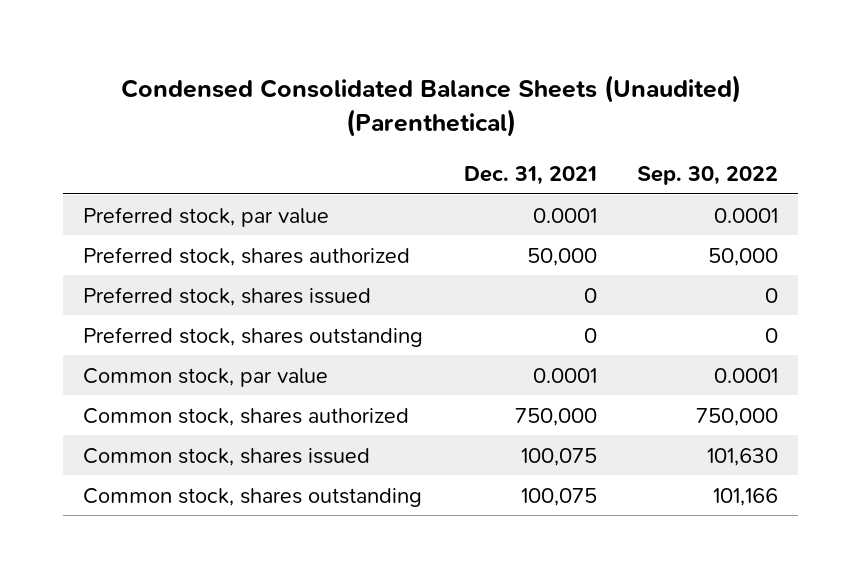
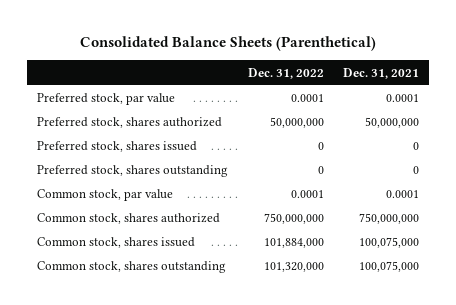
- Condensed Consolidated Balance Sheets (Unaudited) (Parenthetical)
+ Consolidated Balance Sheets (Parenthetical)
- | Dec. 31, 2021 | Sep. 30, 2022
+ | Dec. 31, 2022 | Dec. 31, 2021
- Preferred stock, shares authorized | 50,000 | 50,000
+ Preferred stock, shares authorized | 50,000,000 | 50,000,000
- Common stock, shares authorized | 750,000 | 750,000
- Common stock, shares issued | 100,075 | 101,630
- Common stock, shares outstanding | 100,075 | 101,166
+ Common stock, shares authorized | 750,000,000 | 750,000,000
+ Common stock, shares issued | 101,884,000 | 100,075,000
+ Common stock, shares outstanding | 101,320,000 | 100,075,000

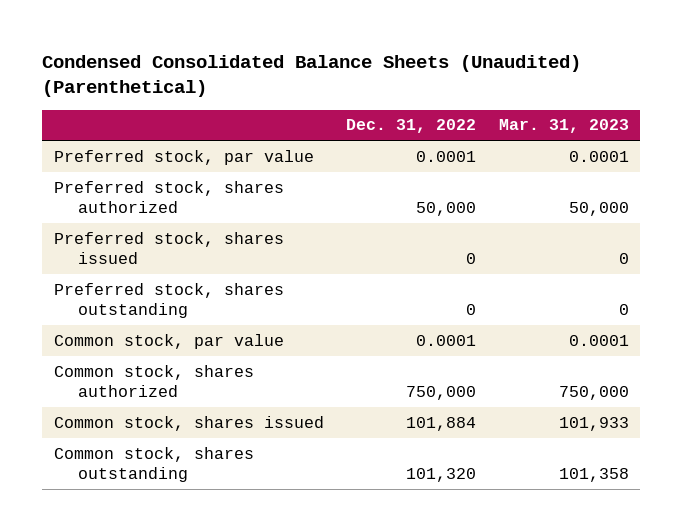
- Consolidated Balance Sheets (Parenthetical)
+ Condensed Consolidated Balance Sheets (Unaudited) (Parenthetical)
- | Dec. 31, 2022 | Dec. 31, 2021
+ | Dec. 31, 2022 | Mar. 31, 2023
- Preferred stock, shares authorized | 50,000,000 | 50,000,000
+ Preferred stock, shares authorized | 50,000 | 50,000
- Common stock, shares authorized | 750,000,000 | 750,000,000
- Common stock, shares issued | 101,884,000 | 100,075,000
- Common stock, shares outstanding | 101,320,000 | 100,075,000
+ Common stock, shares authorized | 750,000 | 750,000
+ Common stock, shares issued | 101,884 | 101,933
+ Common stock, shares outstanding | 101,320 | 101,358

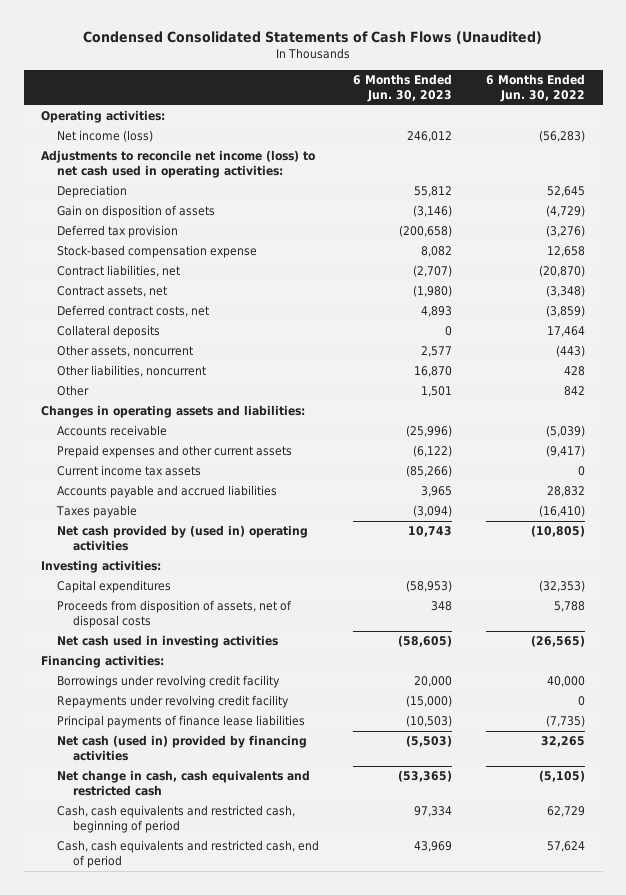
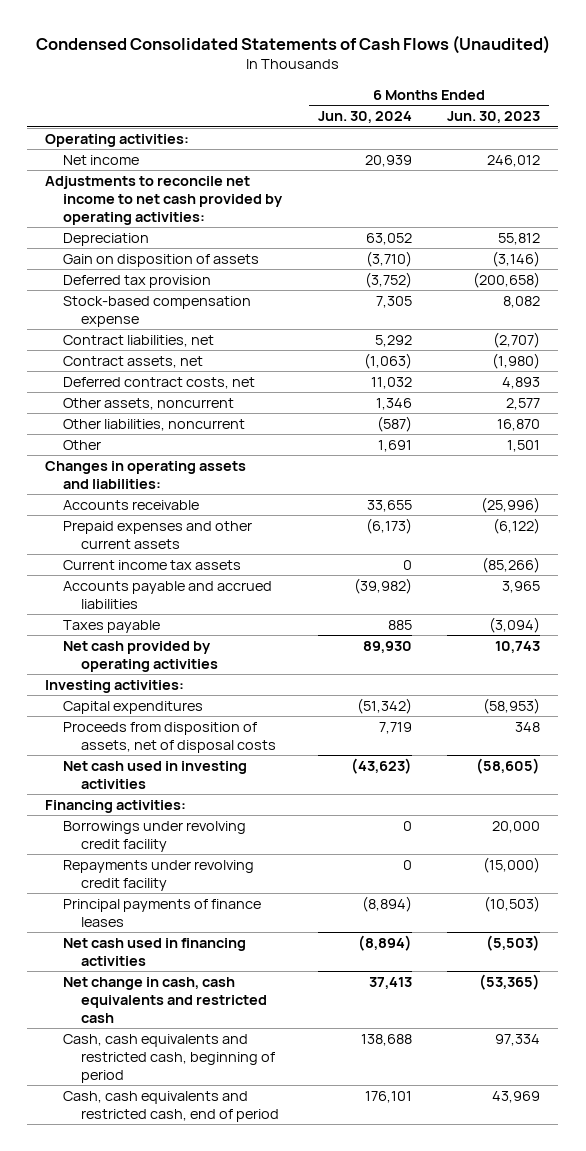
- | 6 Months Ended Jun. 30, 2023 | 6 Months Ended Jun. 30, 2022
+ | 6 Months Ended Jun. 30, 2024 | 6 Months Ended Jun. 30, 2023
- Net income (loss) | 246,012 | (56,283)
- Adjustments to reconcile net income (loss) to net cash used in operating activities:
+ Net income | 20,939 | 246,012
+ Adjustments to reconcile net income to net cash provided by operating activities:
- Collateral deposits | 0 | 17,464
- Net cash provided by (used in) operating activities | 10,743 | (10,805)
+ Net cash provided by operating activities | 89,930 | 10,743
- Principal payments of finance lease liabilities | (10,503) | (7,735)
- Net cash (used in) provided by financing activities | (5,503) | 32,265
+ Principal payments of finance leases | (8,894) | (10,503)
+ Net cash used in financing activities | (8,894) | (5,503)

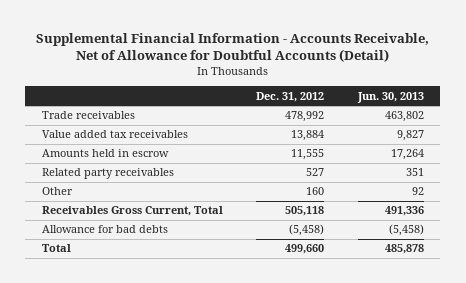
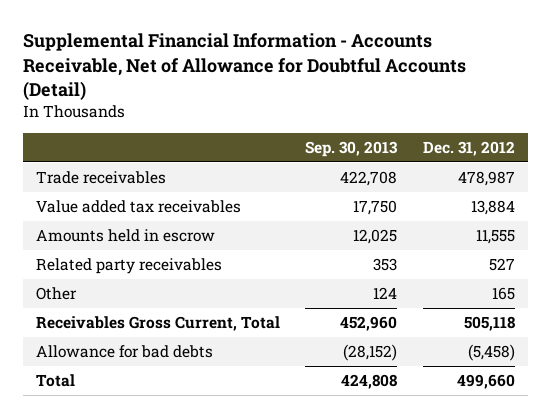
- | Dec. 31, 2012 | Jun. 30, 2013
+ | Sep. 30, 2013 | Dec. 31, 2012
- Trade receivables | 478,992 | 463,802
+ Trade receivables | 422,708 | 478,987
- Other | 160 | 92
+ Other | 124 | 165

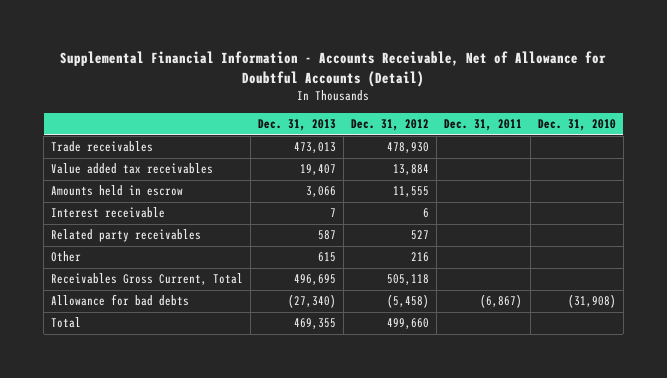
- | Sep. 30, 2013 | Dec. 31, 2012
+ | Dec. 31, 2013 | Dec. 31, 2012 | Dec. 31, 2011 | Dec. 31, 2010
- Trade receivables | 422,708 | 478,987
+ Trade receivables | 473,013 | 478,930 | |
+ Interest receivable | 7 | 6 | |
- Other | 124 | 165
+ Other | 615 | 216 | |

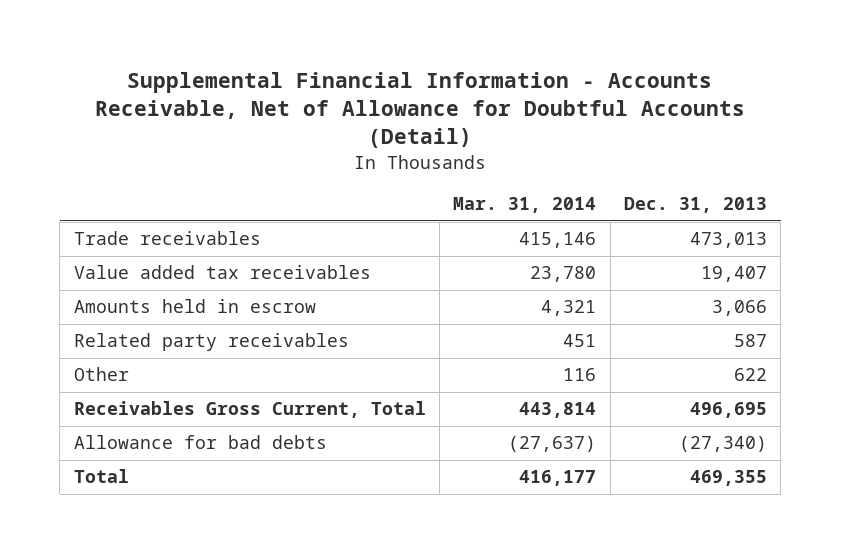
- | Dec. 31, 2013 | Dec. 31, 2012 | Dec. 31, 2011 | Dec. 31, 2010
+ | Mar. 31, 2014 | Dec. 31, 2013
- Interest receivable | 7 | 6 | |
- Other | 615 | 216 | |
+ Other | 116 | 622

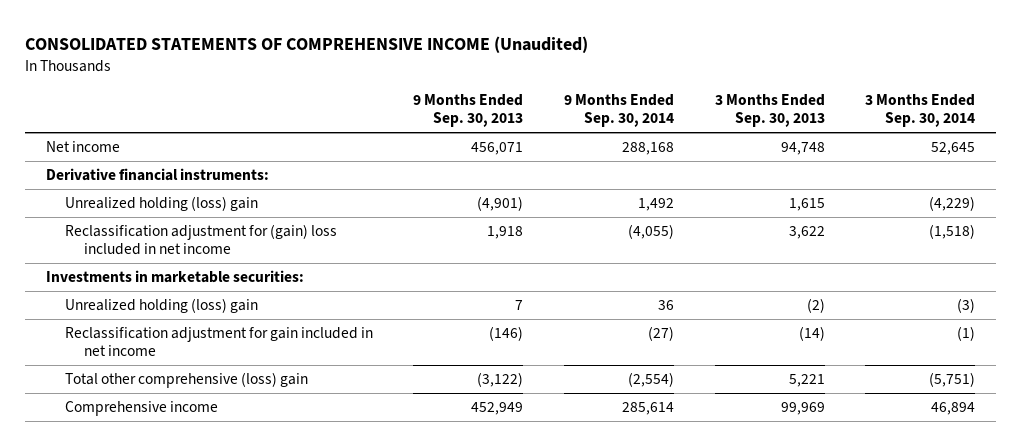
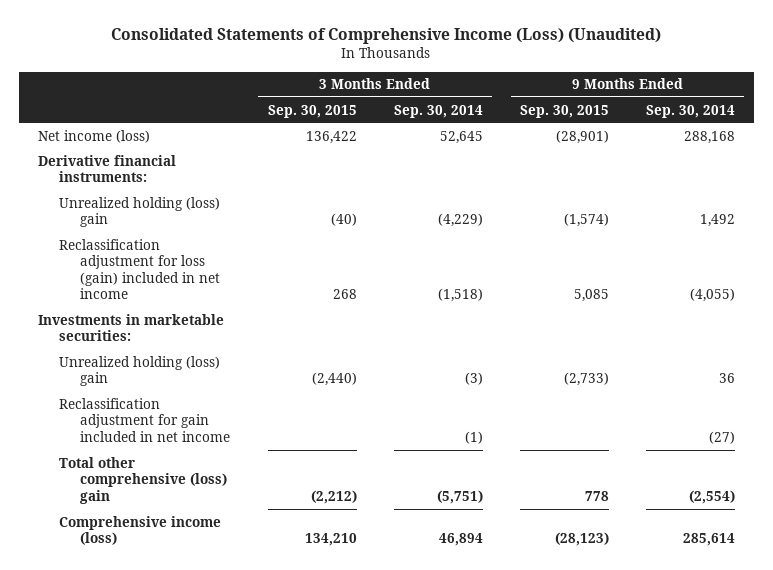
- CONSOLIDATED STATEMENTS OF COMPREHENSIVE INCOME (Unaudited)
+ Consolidated Statements of Comprehensive Income (Loss) (Unaudited)
- | 9 Months Ended Sep. 30, 2013 | 9 Months Ended Sep. 30, 2014 | 3 Months Ended Sep. 30, 2013 | 3 Months Ended Sep. 30, 2014
+ | 3 Months Ended Sep. 30, 2015 | 3 Months Ended Sep. 30, 2014 | 9 Months Ended Sep. 30, 2015 | 9 Months Ended Sep. 30, 2014
- Net income | 456,071 | 288,168 | 94,748 | 52,645
+ Net income (loss) | 136,422 | 52,645 | (28,901) | 288,168
- Reclassification adjustment for (gain) loss included in net income | 1,918 | (4,055) | 3,622 | (1,518)
+ Reclassification adjustment for loss (gain) included in net income | 268 | (1,518) | 5,085 | (4,055)
- Comprehensive income | 452,949 | 285,614 | 99,969 | 46,894
+ Comprehensive income (loss) | 134,210 | 46,894 | (28,123) | 285,614

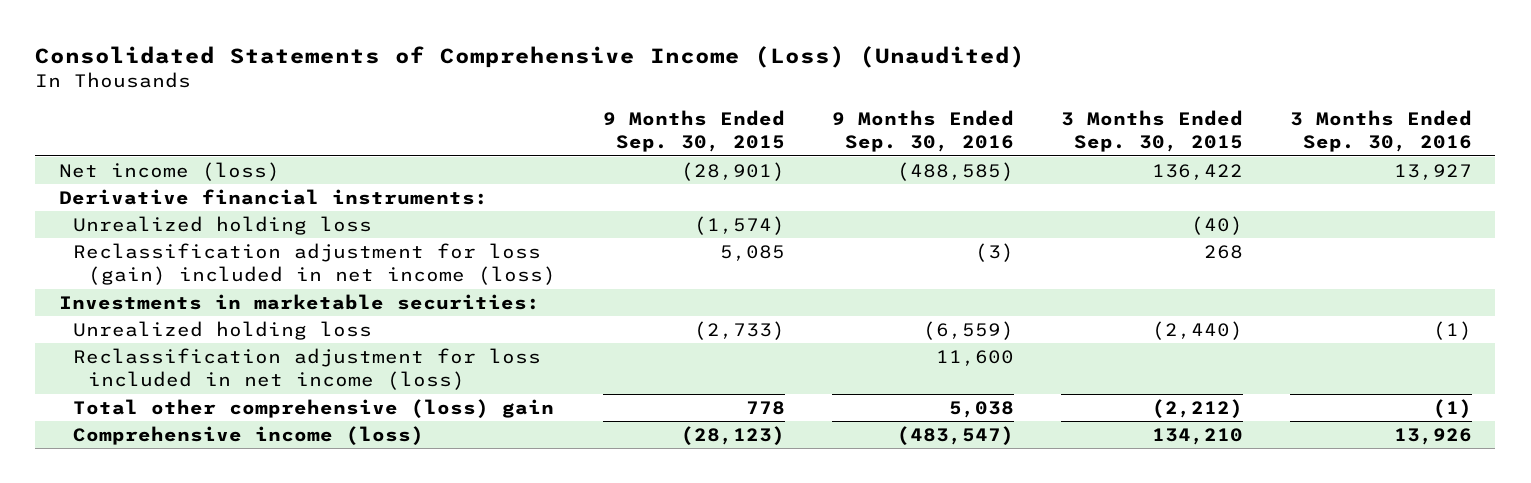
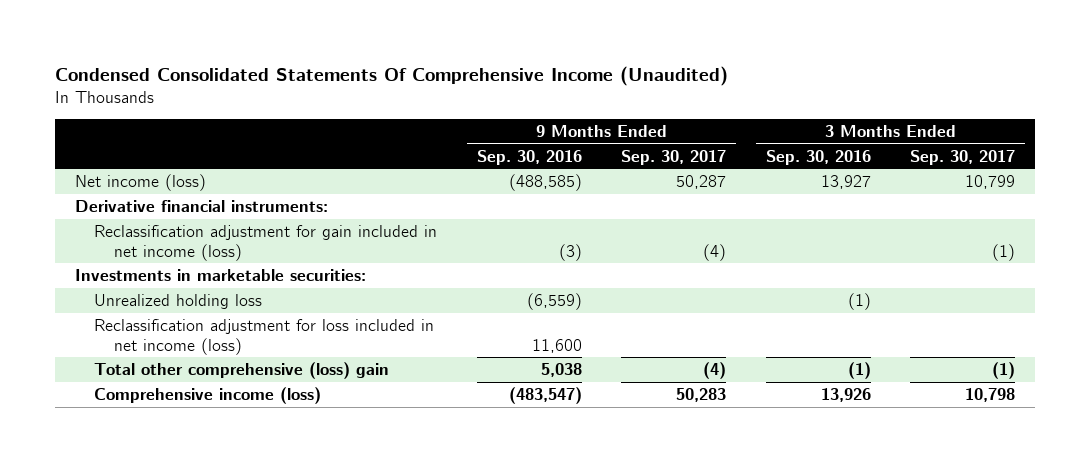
- Consolidated Statements of Comprehensive Income (Loss) (Unaudited)
+ Condensed Consolidated Statements Of Comprehensive Income (Unaudited)
- | 9 Months Ended Sep. 30, 2015 | 9 Months Ended Sep. 30, 2016 | 3 Months Ended Sep. 30, 2015 | 3 Months Ended Sep. 30, 2016
+ | 9 Months Ended Sep. 30, 2016 | 9 Months Ended Sep. 30, 2017 | 3 Months Ended Sep. 30, 2016 | 3 Months Ended Sep. 30, 2017
- Unrealized holding loss | (1,574) | | (40) |
- Reclassification adjustment for loss (gain) included in net income (loss) | 5,085 | (3) | 268 |
+ Reclassification adjustment for gain included in net income (loss) | (3) | (4) | | (1)

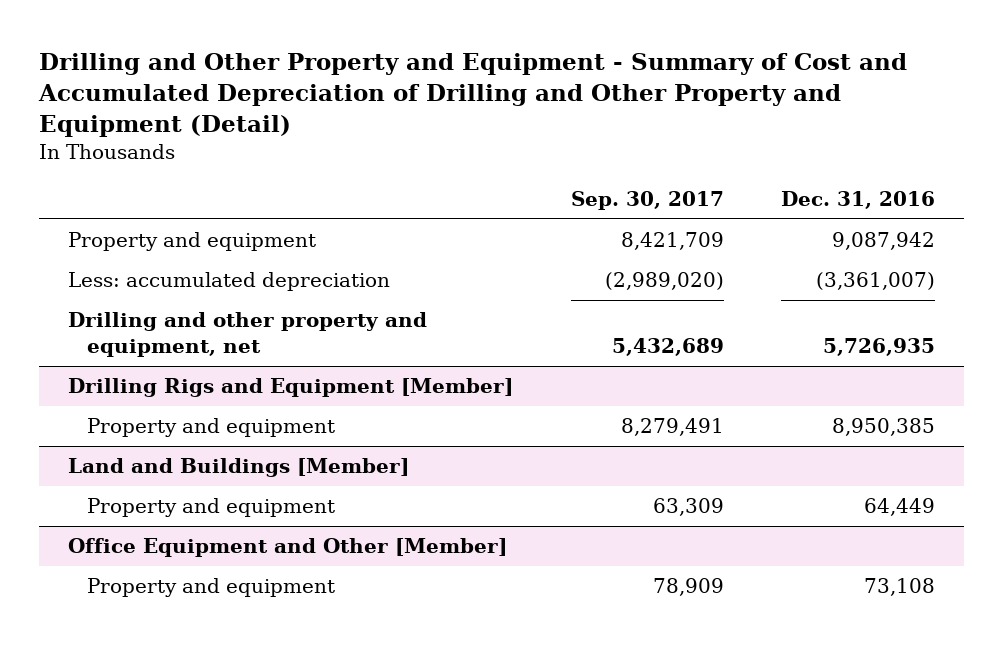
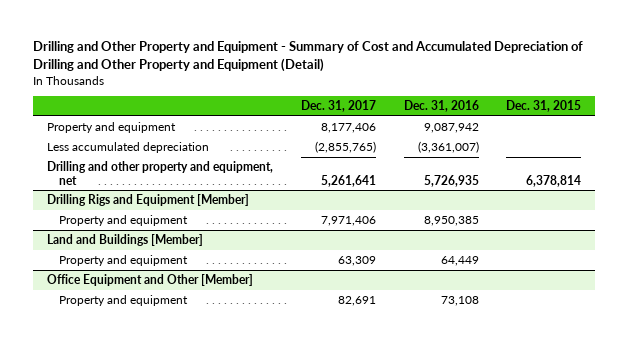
- | Sep. 30, 2017 | Dec. 31, 2016
+ | Dec. 31, 2017 | Dec. 31, 2016 | Dec. 31, 2015
- Less: accumulated depreciation | (2,989,020) | (3,361,007)
+ Less accumulated depreciation | (2,855,765) | (3,361,007) |

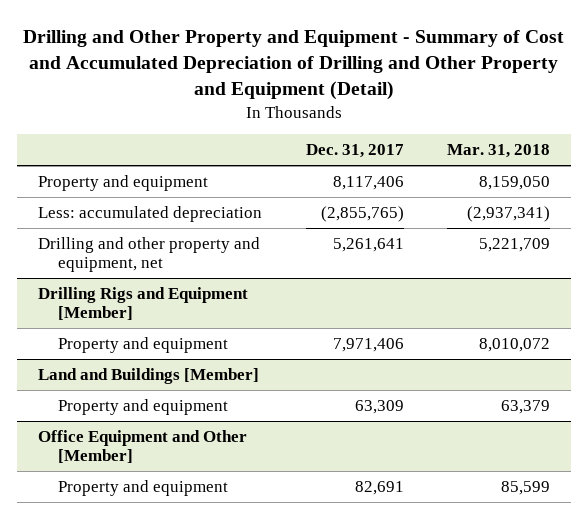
- | Dec. 31, 2017 | Dec. 31, 2016 | Dec. 31, 2015
+ | Dec. 31, 2017 | Mar. 31, 2018
- Property and equipment | 8,177,406 | 9,087,942 |
- Less accumulated depreciation | (2,855,765) | (3,361,007) |
+ Property and equipment | 8,117,406 | 8,159,050
+ Less: accumulated depreciation | (2,855,765) | (2,937,341)

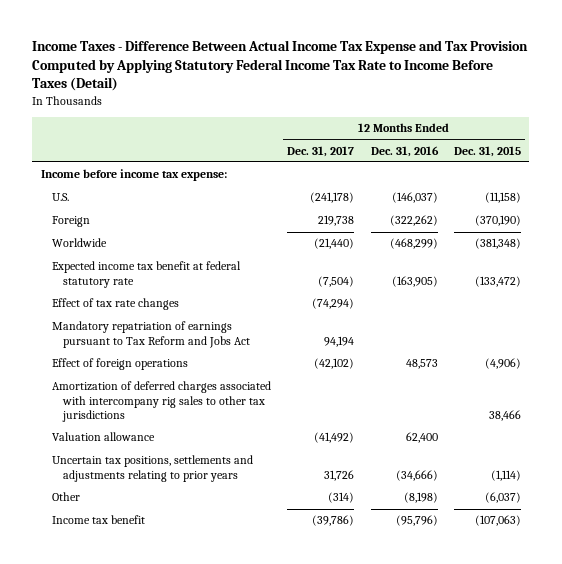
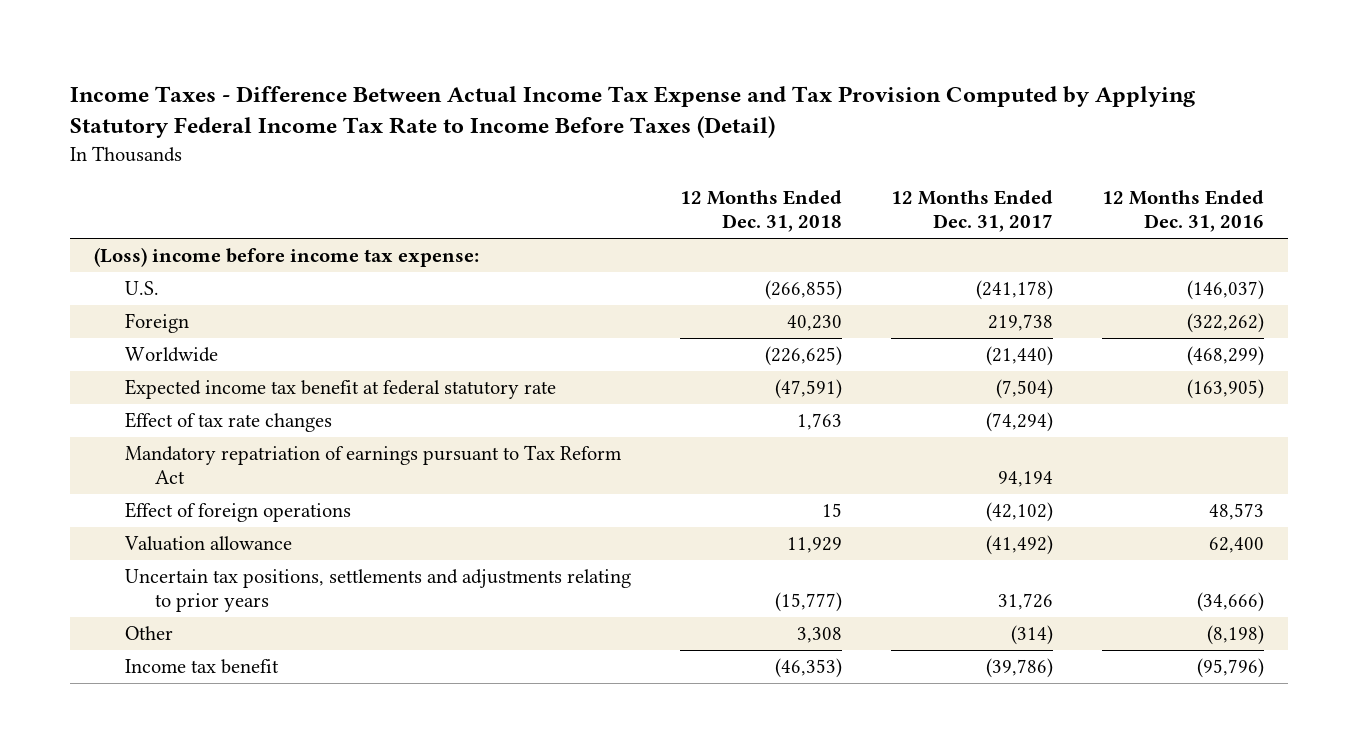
- | 12 Months Ended Dec. 31, 2017 | 12 Months Ended Dec. 31, 2016 | 12 Months Ended Dec. 31, 2015
+ | 12 Months Ended Dec. 31, 2018 | 12 Months Ended Dec. 31, 2017 | 12 Months Ended Dec. 31, 2016
- Income before income tax expense:
+ (Loss) income before income tax expense:
- Mandatory repatriation of earnings pursuant to Tax Reform and Jobs Act | 94,194 | |
+ Mandatory repatriation of earnings pursuant to Tax Reform Act | | 94,194 |
- Amortization of deferred charges associated with intercompany rig sales to other tax jurisdictions | | | 38,466

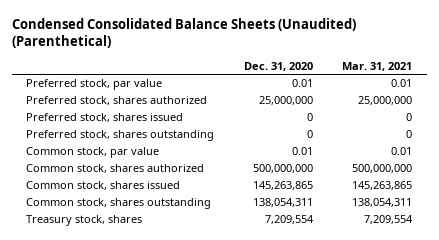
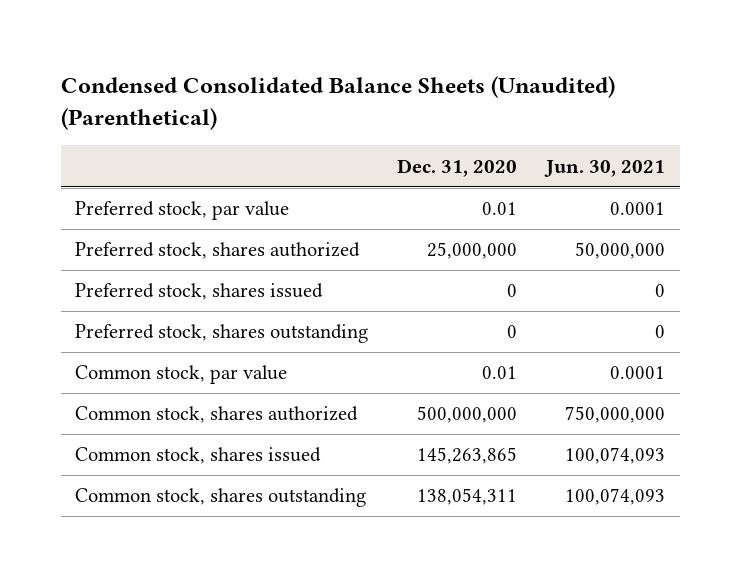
- | Dec. 31, 2020 | Mar. 31, 2021
+ | Dec. 31, 2020 | Jun. 30, 2021
- Treasury stock, shares | 7,209,554 | 7,209,554

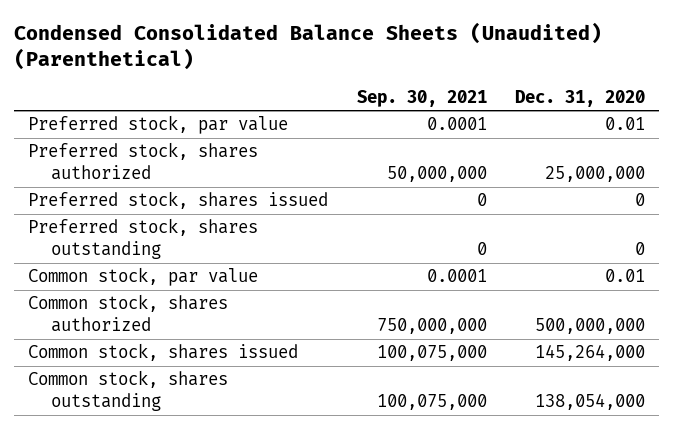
- | Dec. 31, 2020 | Jun. 30, 2021
+ | Sep. 30, 2021 | Dec. 31, 2020
- Common stock, shares issued | 145,263,865 | 100,074,093
- Common stock, shares outstanding | 138,054,311 | 100,074,093
+ Common stock, shares issued | 100,075,000 | 145,264,000
+ Common stock, shares outstanding | 100,075,000 | 138,054,000

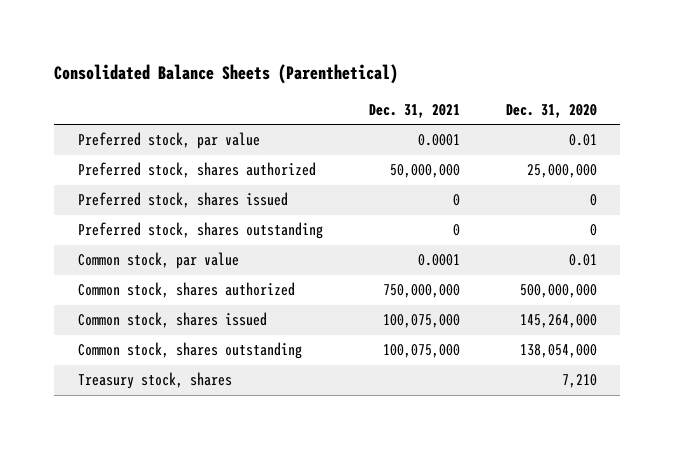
- Condensed Consolidated Balance Sheets (Unaudited) (Parenthetical)
+ Consolidated Balance Sheets (Parenthetical)
- | Sep. 30, 2021 | Dec. 31, 2020
+ | Dec. 31, 2021 | Dec. 31, 2020
+ Treasury stock, shares | | 7,210

